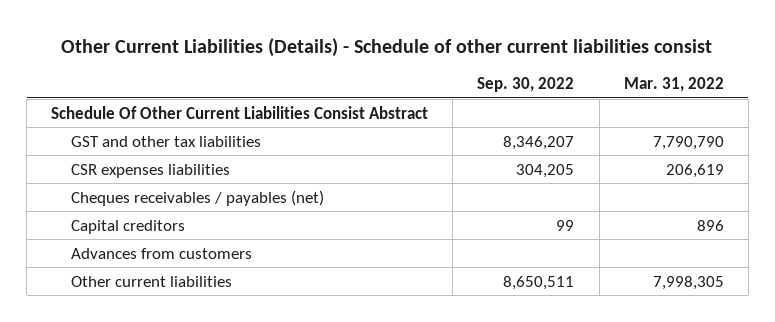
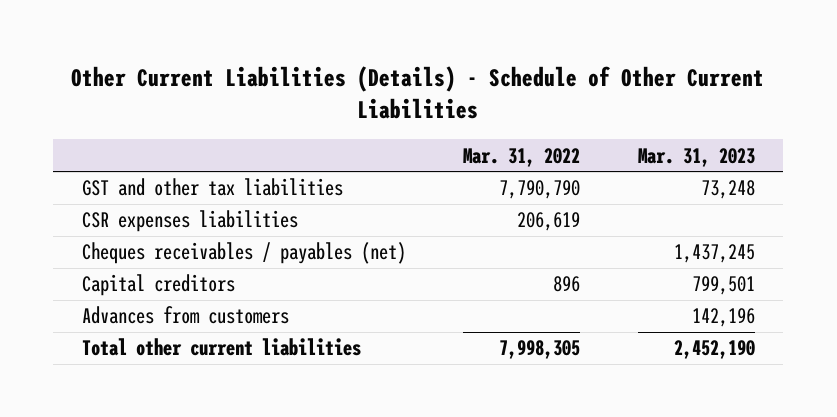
- Other Current Liabilities (Details) - Schedule of other current liabilities consist
+ Other Current Liabilities (Details) - Schedule of Other Current Liabilities
- | Sep. 30, 2022 | Mar. 31, 2022
+ | Mar. 31, 2022 | Mar. 31, 2023
- Schedule Of Other Current Liabilities Consist Abstract
- Other current liabilities | 8,650,511 | 7,998,305
+ Total other current liabilities | 7,998,305 | 2,452,190

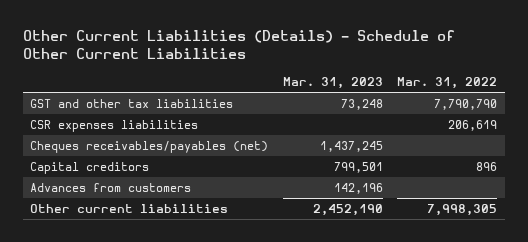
- | Mar. 31, 2022 | Mar. 31, 2023
+ | Mar. 31, 2023 | Mar. 31, 2022
- Cheques receivables / payables (net) | | 1,437,245
+ Cheques receivables/payables (net) | 1,437,245 |
- Total other current liabilities | 7,998,305 | 2,452,190
+ Other current liabilities | 2,452,190 | 7,998,305

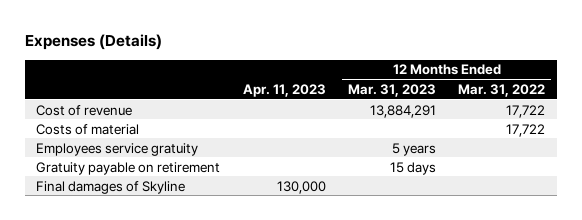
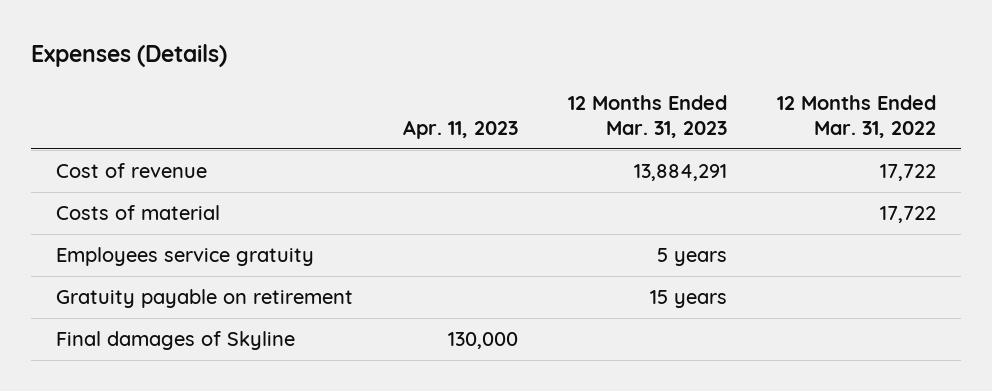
- Gratuity payable on retirement | | 15 days |
+ Gratuity payable on retirement | | 15 years |

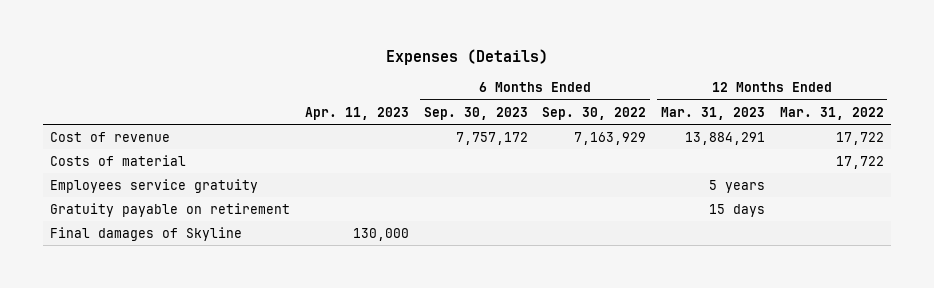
- | Apr. 11, 2023 | 12 Months Ended Mar. 31, 2023 | 12 Months Ended Mar. 31, 2022
+ | Apr. 11, 2023 | 6 Months Ended Sep. 30, 2023 | 6 Months Ended Sep. 30, 2022 | 12 Months Ended Mar. 31, 2023 | 12 Months Ended Mar. 31, 2022
- Gratuity payable on retirement | | 15 years |
+ Gratuity payable on retirement | | | | 15 days |

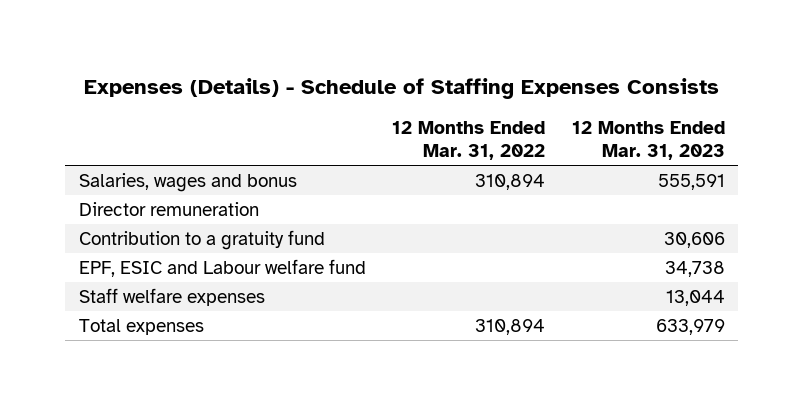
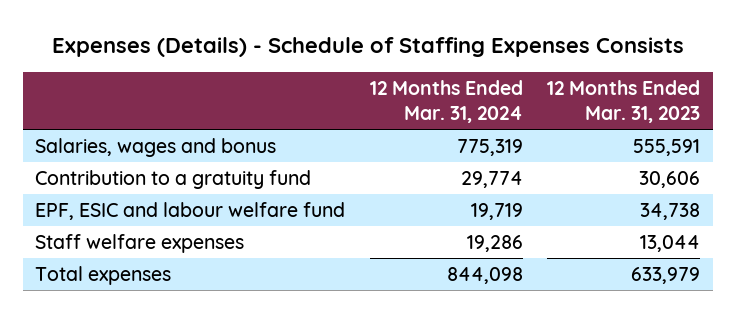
- | 12 Months Ended Mar. 31, 2022 | 12 Months Ended Mar. 31, 2023
+ | 12 Months Ended Mar. 31, 2024 | 12 Months Ended Mar. 31, 2023
- Director remuneration
- EPF, ESIC and Labour welfare fund | | 34,738
+ EPF, ESIC and labour welfare fund | 19,719 | 34,738

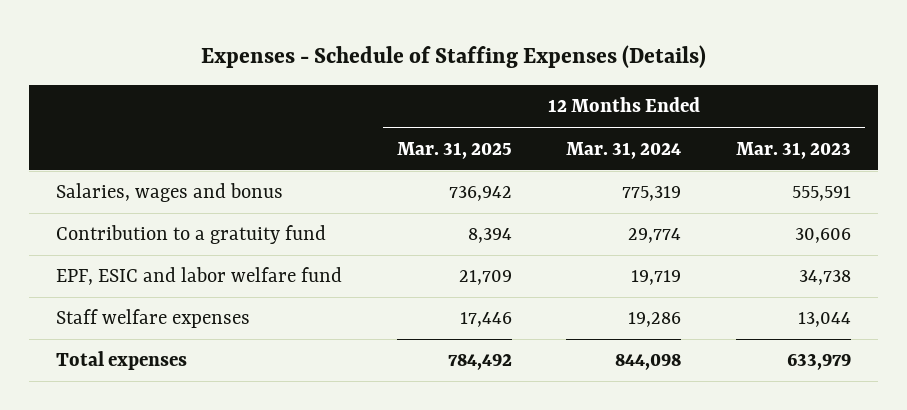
- Expenses (Details) - Schedule of Staffing Expenses Consists
+ Expenses - Schedule of Staffing Expenses (Details)
- | 12 Months Ended Mar. 31, 2024 | 12 Months Ended Mar. 31, 2023
+ | 12 Months Ended Mar. 31, 2025 | 12 Months Ended Mar. 31, 2024 | 12 Months Ended Mar. 31, 2023
- EPF, ESIC and labour welfare fund | 19,719 | 34,738
+ EPF, ESIC and labor welfare fund | 21,709 | 19,719 | 34,738

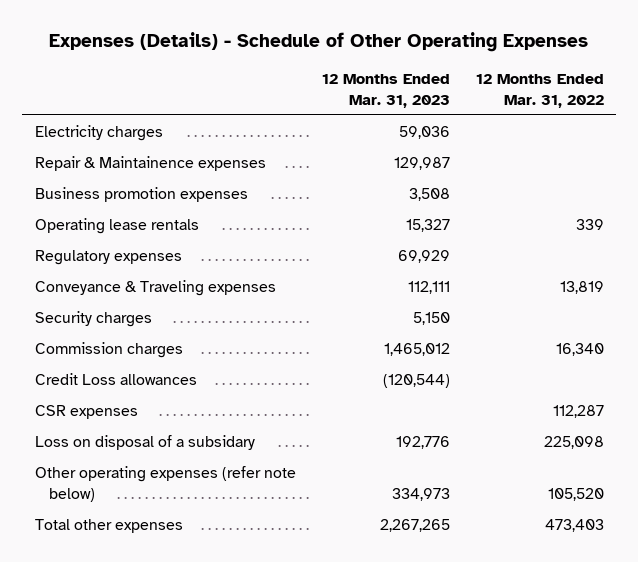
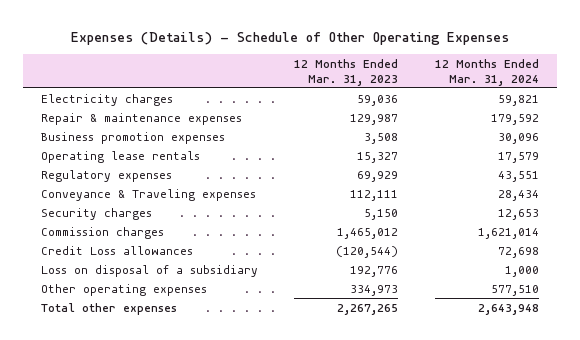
- | 12 Months Ended Mar. 31, 2023 | 12 Months Ended Mar. 31, 2022
+ | 12 Months Ended Mar. 31, 2023 | 12 Months Ended Mar. 31, 2024
- Repair & Maintainence expenses | 129,987 |
+ Repair & maintenance expenses | 129,987 | 179,592
- CSR expenses | | 112,287
- Loss on disposal of a subsidary | 192,776 | 225,098
- Other operating expenses (refer note below) | 334,973 | 105,520
+ Loss on disposal of a subsidiary | 192,776 | 1,000
+ Other operating expenses | 334,973 | 577,510

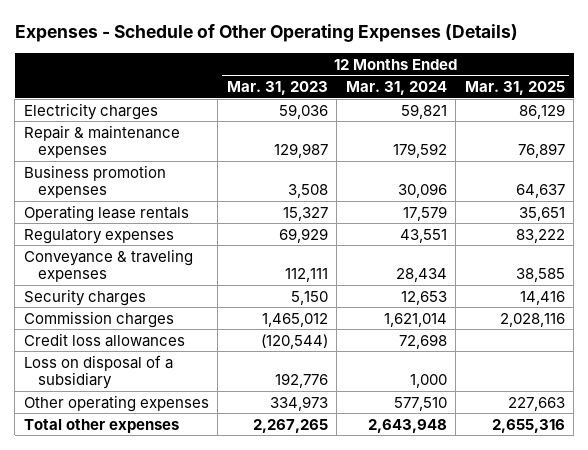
- Expenses (Details) - Schedule of Other Operating Expenses
+ Expenses - Schedule of Other Operating Expenses (Details)
- | 12 Months Ended Mar. 31, 2023 | 12 Months Ended Mar. 31, 2024
+ | 12 Months Ended Mar. 31, 2023 | 12 Months Ended Mar. 31, 2024 | 12 Months Ended Mar. 31, 2025
- Conveyance & Traveling expenses | 112,111 | 28,434
+ Conveyance & traveling expenses | 112,111 | 28,434 | 38,585
- Credit Loss allowances | (120,544) | 72,698
+ Credit loss allowances | (120,544) | 72,698 |

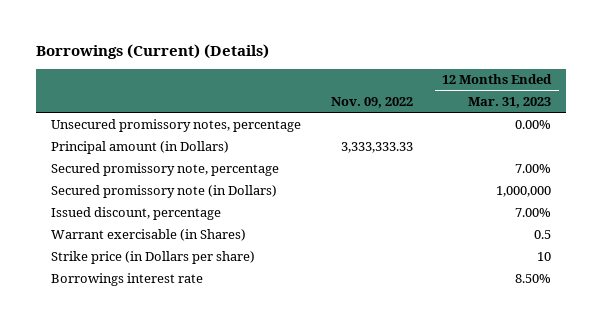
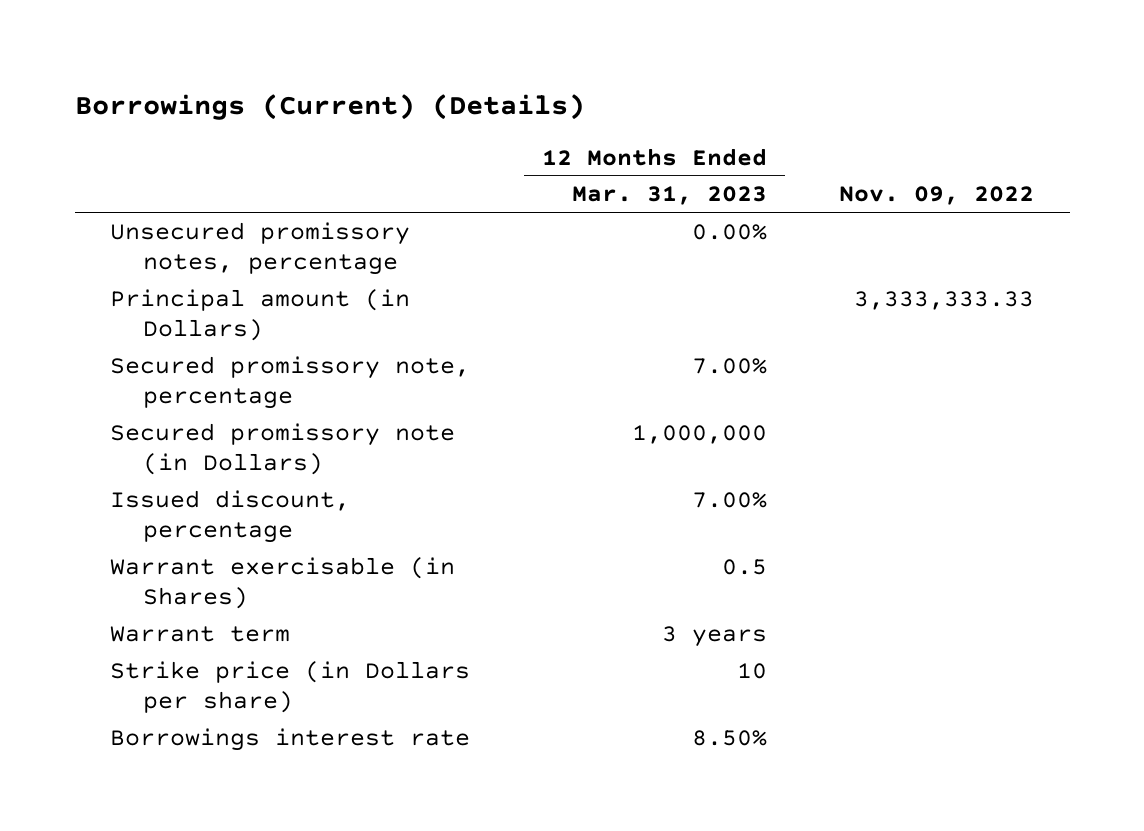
- | Nov. 09, 2022 | 12 Months Ended Mar. 31, 2023
+ | 12 Months Ended Mar. 31, 2023 | Nov. 09, 2022
+ Warrant term | 3 years |

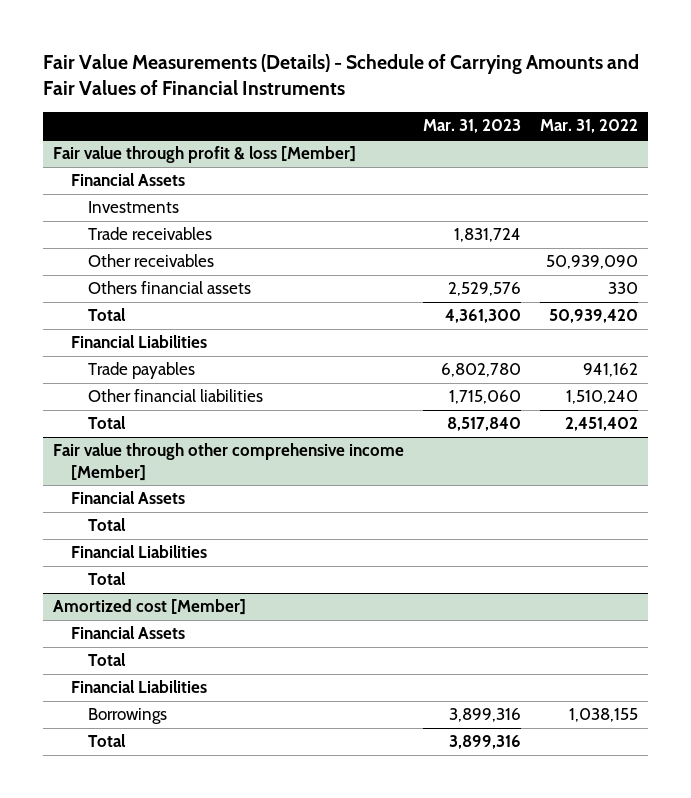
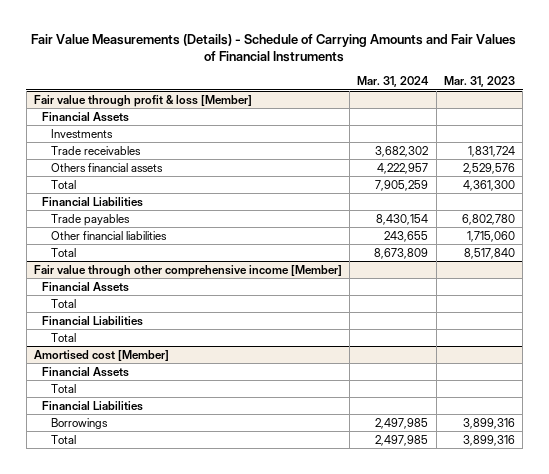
- | Mar. 31, 2023 | Mar. 31, 2022
+ | Mar. 31, 2024 | Mar. 31, 2023
@ Fair value through profit & loss [Member]
- Other receivables | | 50,939,090
- Amortized cost [Member]
+ Amortised cost [Member]

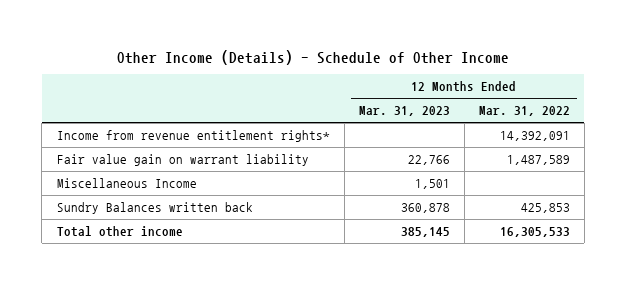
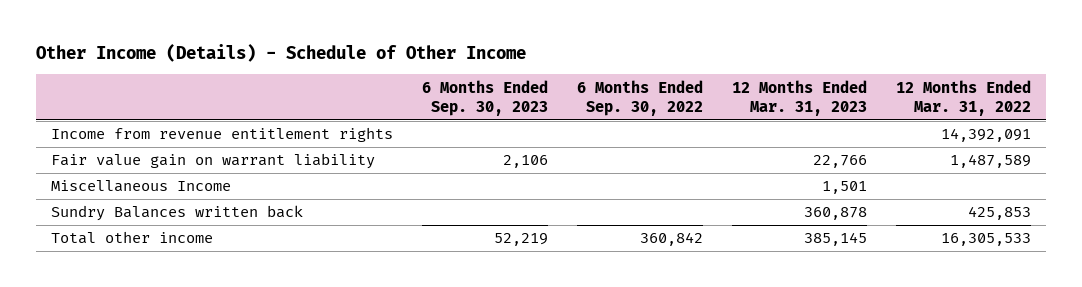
- | 12 Months Ended Mar. 31, 2023 | 12 Months Ended Mar. 31, 2022
+ | 6 Months Ended Sep. 30, 2023 | 6 Months Ended Sep. 30, 2022 | 12 Months Ended Mar. 31, 2023 | 12 Months Ended Mar. 31, 2022
- Income from revenue entitlement rights* | | 14,392,091
+ Income from revenue entitlement rights | | | | 14,392,091

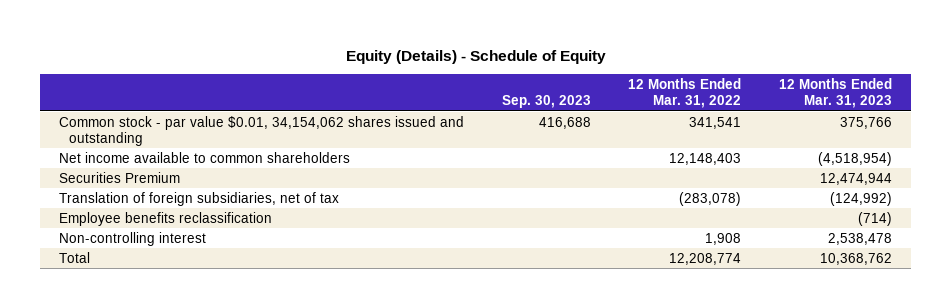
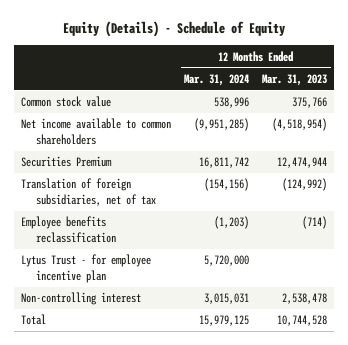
- | Sep. 30, 2023 | 12 Months Ended Mar. 31, 2022 | 12 Months Ended Mar. 31, 2023
+ | 12 Months Ended Mar. 31, 2024 | 12 Months Ended Mar. 31, 2023
- Common stock - par value $0.01, 34,154,062 shares issued and outstanding | 416,688 | 341,541 | 375,766
+ Common stock value | 538,996 | 375,766
+ Lytus Trust - for employee incentive plan | 5,720,000 |
- Total | | 12,208,774 | 10,368,762
+ Total | 15,979,125 | 10,744,528

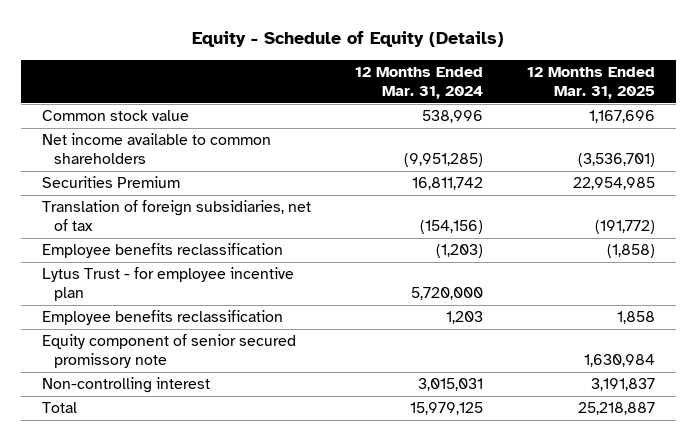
- Equity (Details) - Schedule of Equity
+ Equity - Schedule of Equity (Details)
- | 12 Months Ended Mar. 31, 2024 | 12 Months Ended Mar. 31, 2023
+ | 12 Months Ended Mar. 31, 2024 | 12 Months Ended Mar. 31, 2025
+ Employee benefits reclassification | 1,203 | 1,858
+ Equity component of senior secured promissory note | | 1,630,984

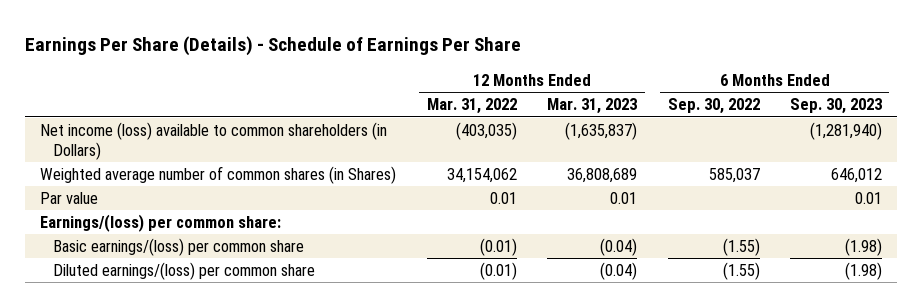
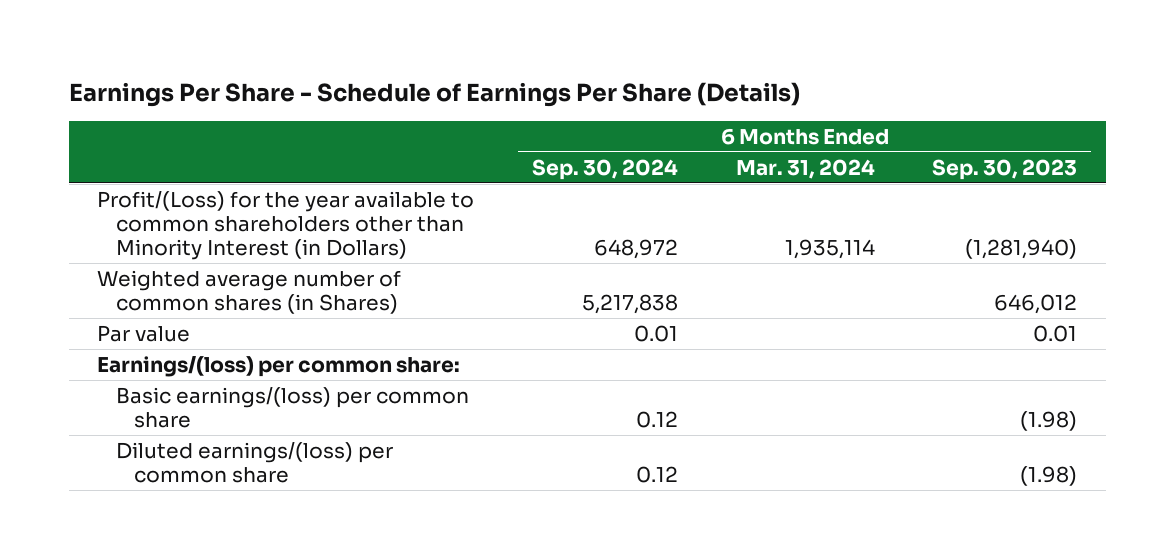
- Earnings Per Share (Details) - Schedule of Earnings Per Share
+ Earnings Per Share - Schedule of Earnings Per Share (Details)
- | 12 Months Ended Mar. 31, 2022 | 12 Months Ended Mar. 31, 2023 | 6 Months Ended Sep. 30, 2022 | 6 Months Ended Sep. 30, 2023
+ | 6 Months Ended Sep. 30, 2024 | 6 Months Ended Mar. 31, 2024 | 6 Months Ended Sep. 30, 2023
- Net income (loss) available to common shareholders (in Dollars) | (403,035) | (1,635,837) | | (1,281,940)
+ Profit/(Loss) for the year available to common shareholders other than Minority Interest (in Dollars) | 648,972 | 1,935,114 | (1,281,940)

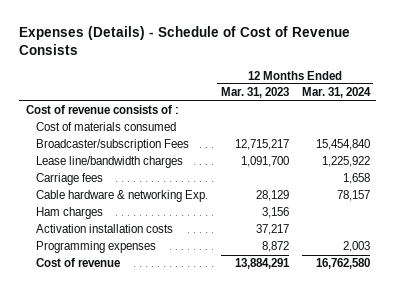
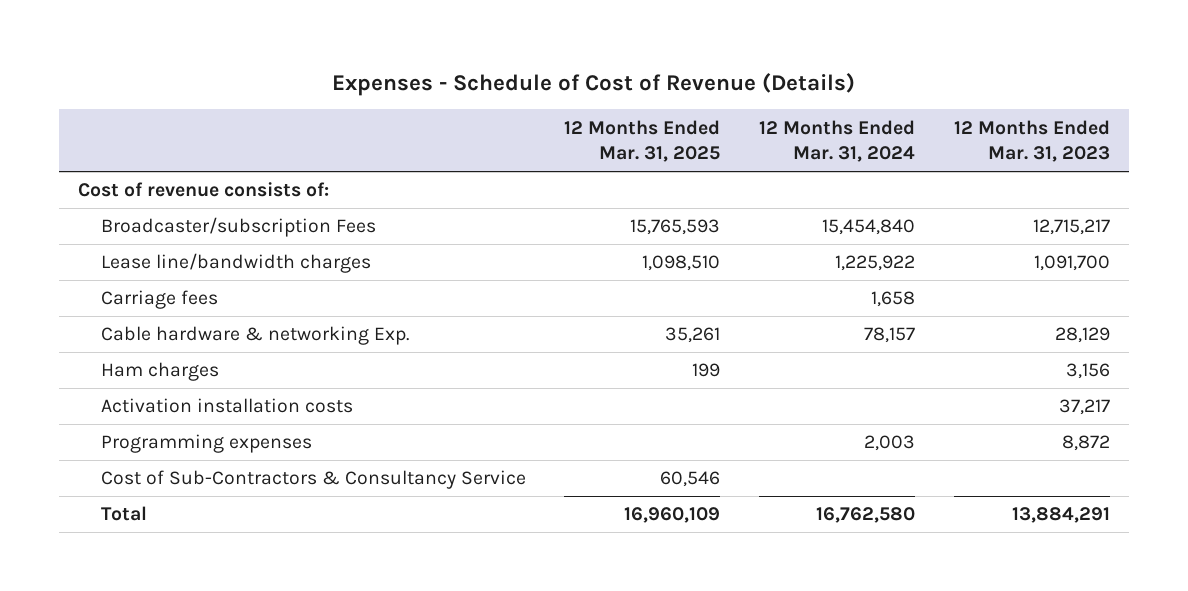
- Expenses (Details) - Schedule of Cost of Revenue Consists
+ Expenses - Schedule of Cost of Revenue (Details)
- | 12 Months Ended Mar. 31, 2023 | 12 Months Ended Mar. 31, 2024
+ | 12 Months Ended Mar. 31, 2025 | 12 Months Ended Mar. 31, 2024 | 12 Months Ended Mar. 31, 2023
- Cost of revenue consists of :
- Cost of materials consumed
+ Cost of revenue consists of:
- Cost of revenue | 13,884,291 | 16,762,580
+ Cost of Sub-Contractors & Consultancy Service | 60,546 | |
+ Total | 16,960,109 | 16,762,580 | 13,884,291

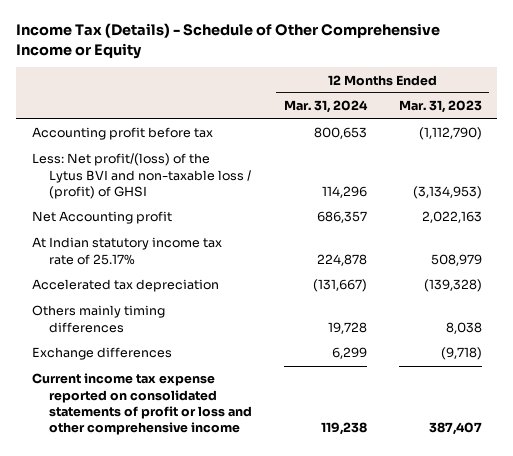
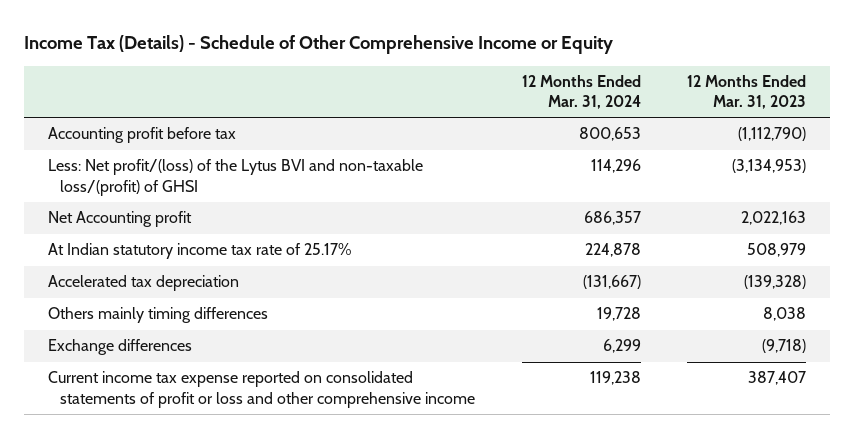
- Less: Net profit/(loss) of the Lytus BVI and non-taxable loss / (profit) of GHSI | 114,296 | (3,134,953)
+ Less: Net profit/(loss) of the Lytus BVI and non-taxable loss/(profit) of GHSI | 114,296 | (3,134,953)

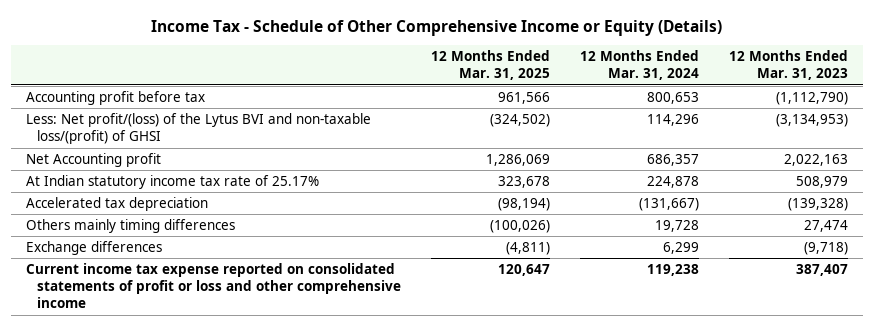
- Income Tax (Details) - Schedule of Other Comprehensive Income or Equity
+ Income Tax - Schedule of Other Comprehensive Income or Equity (Details)
- | 12 Months Ended Mar. 31, 2024 | 12 Months Ended Mar. 31, 2023
+ | 12 Months Ended Mar. 31, 2025 | 12 Months Ended Mar. 31, 2024 | 12 Months Ended Mar. 31, 2023
- Others mainly timing differences | 19,728 | 8,038
+ Others mainly timing differences | (100,026) | 19,728 | 27,474

